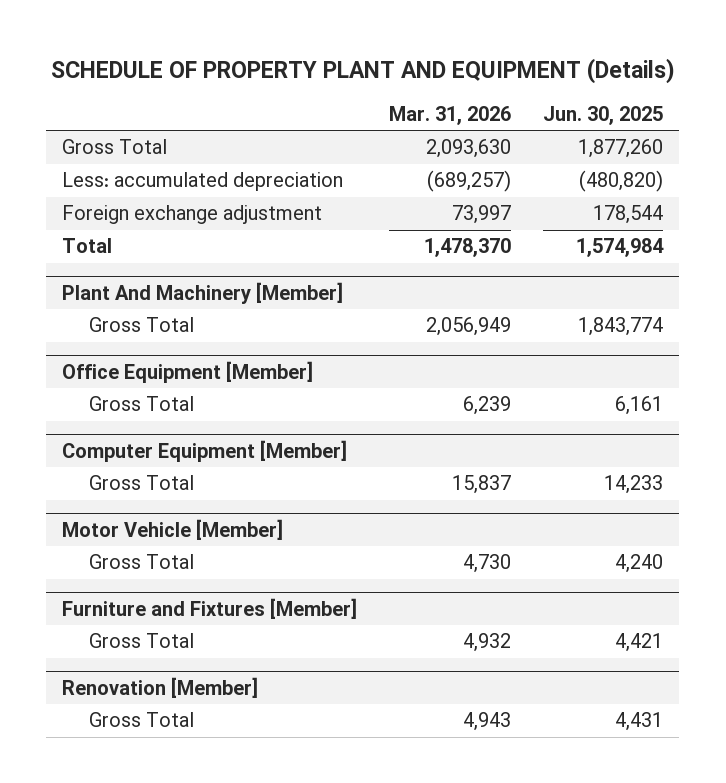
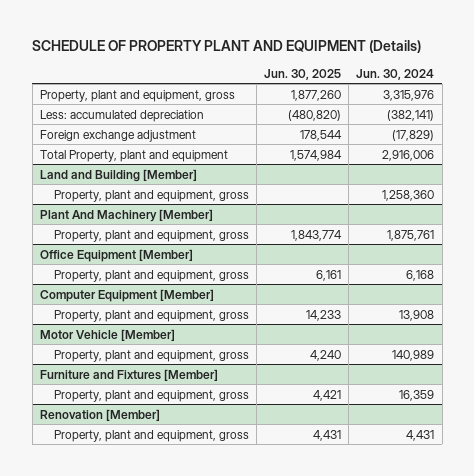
- | Mar. 31, 2026 | Jun. 30, 2025
+ | Jun. 30, 2025 | Jun. 30, 2024
- Gross Total | 2,093,630 | 1,877,260
+ Property, plant and equipment, gross | 1,877,260 | 3,315,976
- Total | 1,478,370 | 1,574,984
+ Total Property, plant and equipment | 1,574,984 | 2,916,006
+ Land and Building [Member]
+ Property, plant and equipment, gross | | 1,258,360
@ Plant And Machinery [Member]
- Gross Total | 2,056,949 | 1,843,774
+ Property, plant and equipment, gross | 1,843,774 | 1,875,761
@ Office Equipment [Member]
- Gross Total | 6,239 | 6,161
+ Property, plant and equipment, gross | 6,161 | 6,168
@ Computer Equipment [Member]
- Gross Total | 15,837 | 14,233
+ Property, plant and equipment, gross | 14,233 | 13,908
@ Motor Vehicle [Member]
- Gross Total | 4,730 | 4,240
+ Property, plant and equipment, gross | 4,240 | 140,989
@ Furniture and Fixtures [Member]
- Gross Total | 4,932 | 4,421
+ Property, plant and equipment, gross | 4,421 | 16,359
@ Renovation [Member]
- Gross Total | 4,943 | 4,431
+ Property, plant and equipment, gross | 4,431 | 4,431

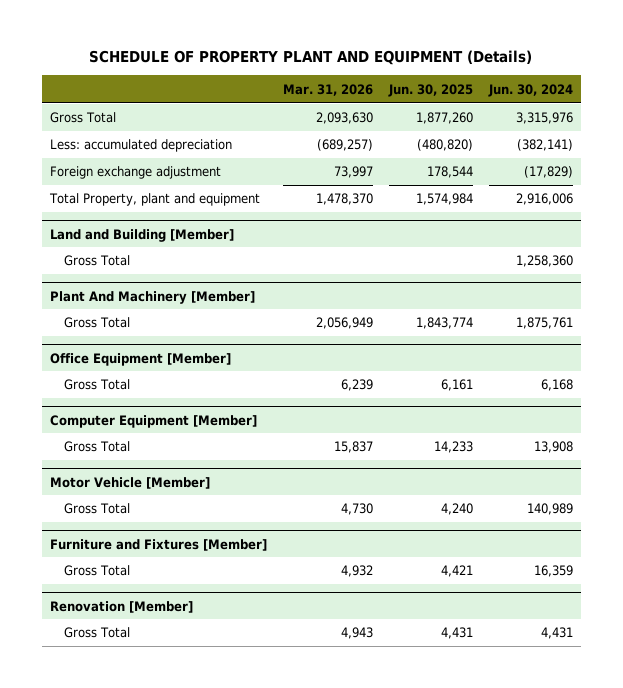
- | Jun. 30, 2025 | Jun. 30, 2024
+ | Mar. 31, 2026 | Jun. 30, 2025 | Jun. 30, 2024
- Property, plant and equipment, gross | 1,877,260 | 3,315,976
+ Gross Total | 2,093,630 | 1,877,260 | 3,315,976
@ Land and Building [Member]
- Property, plant and equipment, gross | | 1,258,360
+ Gross Total | | | 1,258,360
@ Plant And Machinery [Member]
- Property, plant and equipment, gross | 1,843,774 | 1,875,761
+ Gross Total | 2,056,949 | 1,843,774 | 1,875,761
@ Office Equipment [Member]
- Property, plant and equipment, gross | 6,161 | 6,168
+ Gross Total | 6,239 | 6,161 | 6,168
@ Computer Equipment [Member]
- Property, plant and equipment, gross | 14,233 | 13,908
+ Gross Total | 15,837 | 14,233 | 13,908
@ Motor Vehicle [Member]
- Property, plant and equipment, gross | 4,240 | 140,989
+ Gross Total | 4,730 | 4,240 | 140,989
@ Furniture and Fixtures [Member]
- Property, plant and equipment, gross | 4,421 | 16,359
+ Gross Total | 4,932 | 4,421 | 16,359
@ Renovation [Member]
- Property, plant and equipment, gross | 4,431 | 4,431
+ Gross Total | 4,943 | 4,431 | 4,431

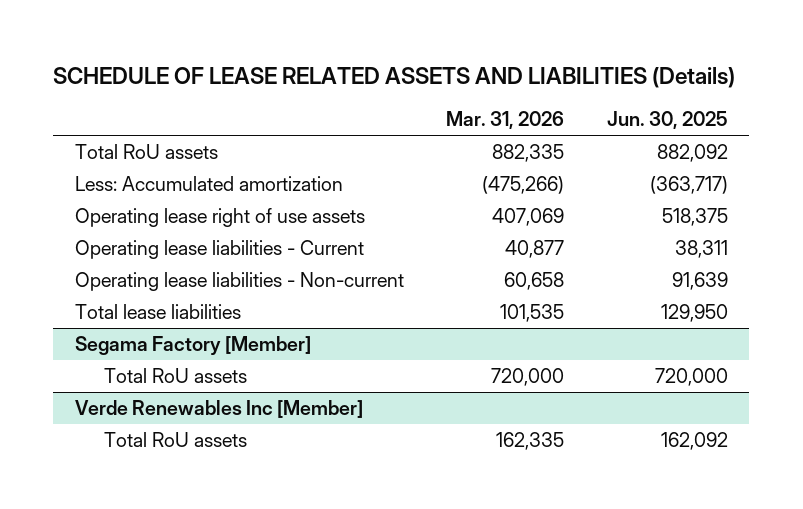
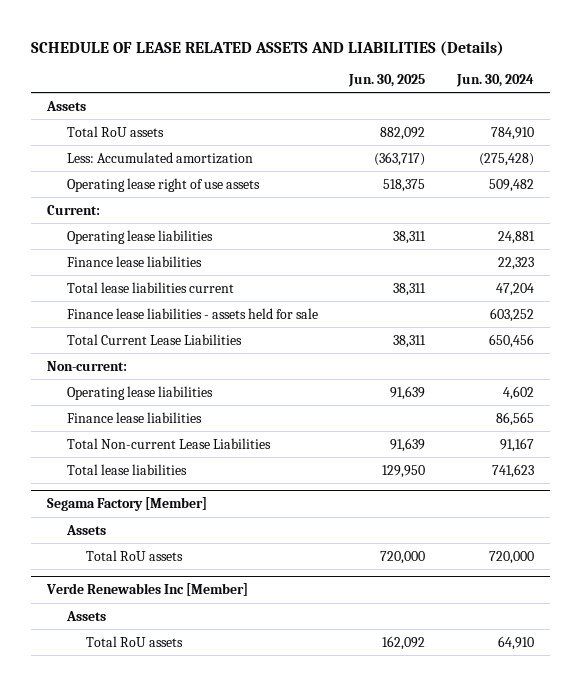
- | Mar. 31, 2026 | Jun. 30, 2025
+ | Jun. 30, 2025 | Jun. 30, 2024
+ Assets
- Operating lease liabilities - Current | 40,877 | 38,311
- Operating lease liabilities - Non-current | 60,658 | 91,639
+ Current:
+ Operating lease liabilities | 38,311 | 24,881
+ Finance lease liabilities | | 22,323
+ Total lease liabilities current | 38,311 | 47,204
+ Finance lease liabilities - assets held for sale | | 603,252
+ Total Current Lease Liabilities | 38,311 | 650,456
+ Non-current:
+ Operating lease liabilities | 91,639 | 4,602
+ Finance lease liabilities | | 86,565
+ Total Non-current Lease Liabilities | 91,639 | 91,167
@ Segama Factory [Member]
+ Assets
@ Verde Renewables Inc [Member]
+ Assets

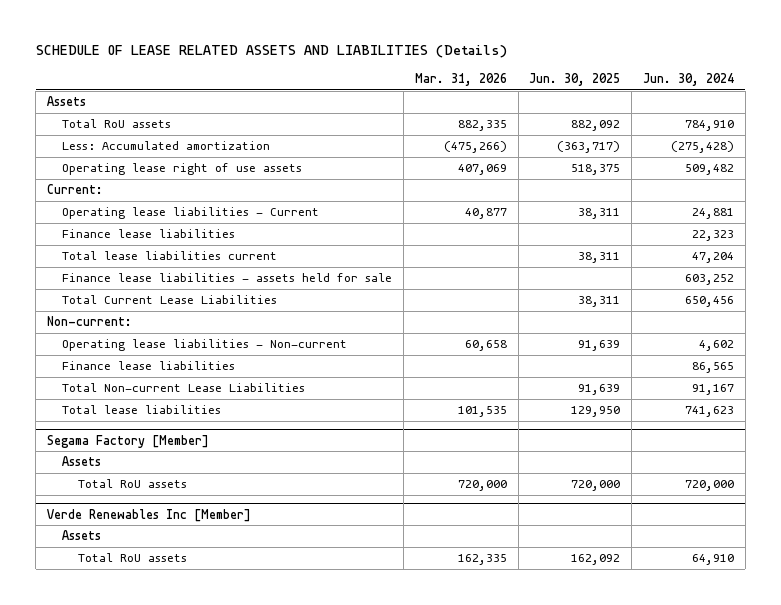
- | Jun. 30, 2025 | Jun. 30, 2024
+ | Mar. 31, 2026 | Jun. 30, 2025 | Jun. 30, 2024
- Operating lease liabilities | 38,311 | 24,881
+ Operating lease liabilities - Current | 40,877 | 38,311 | 24,881
- Operating lease liabilities | 91,639 | 4,602
+ Operating lease liabilities - Non-current | 60,658 | 91,639 | 4,602

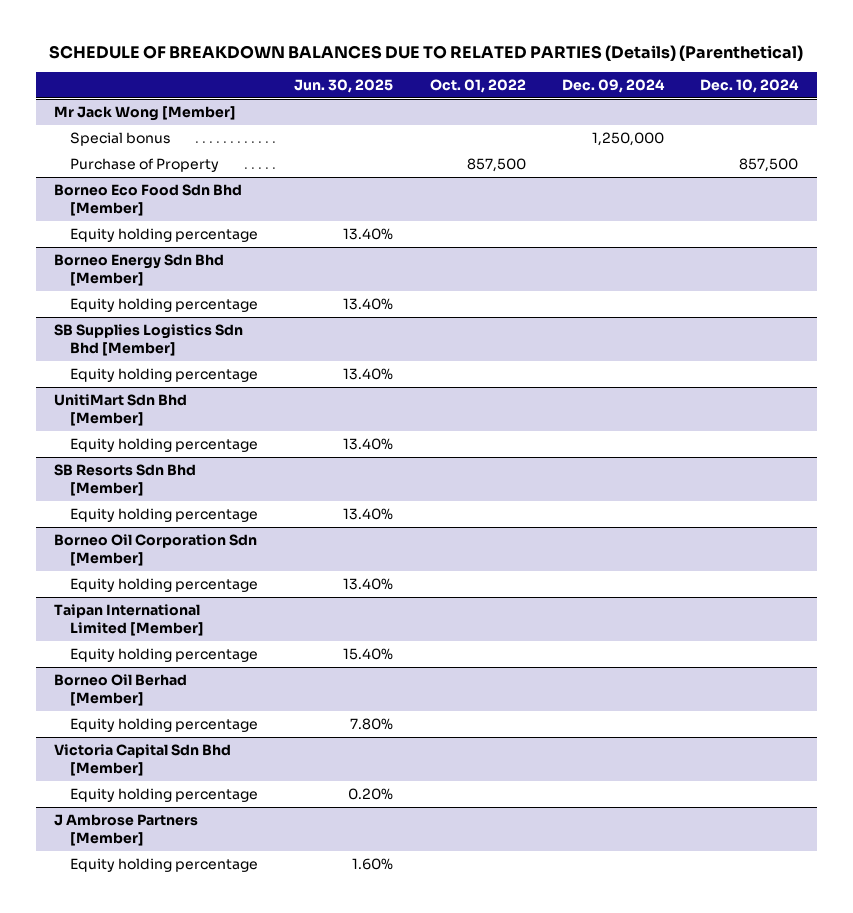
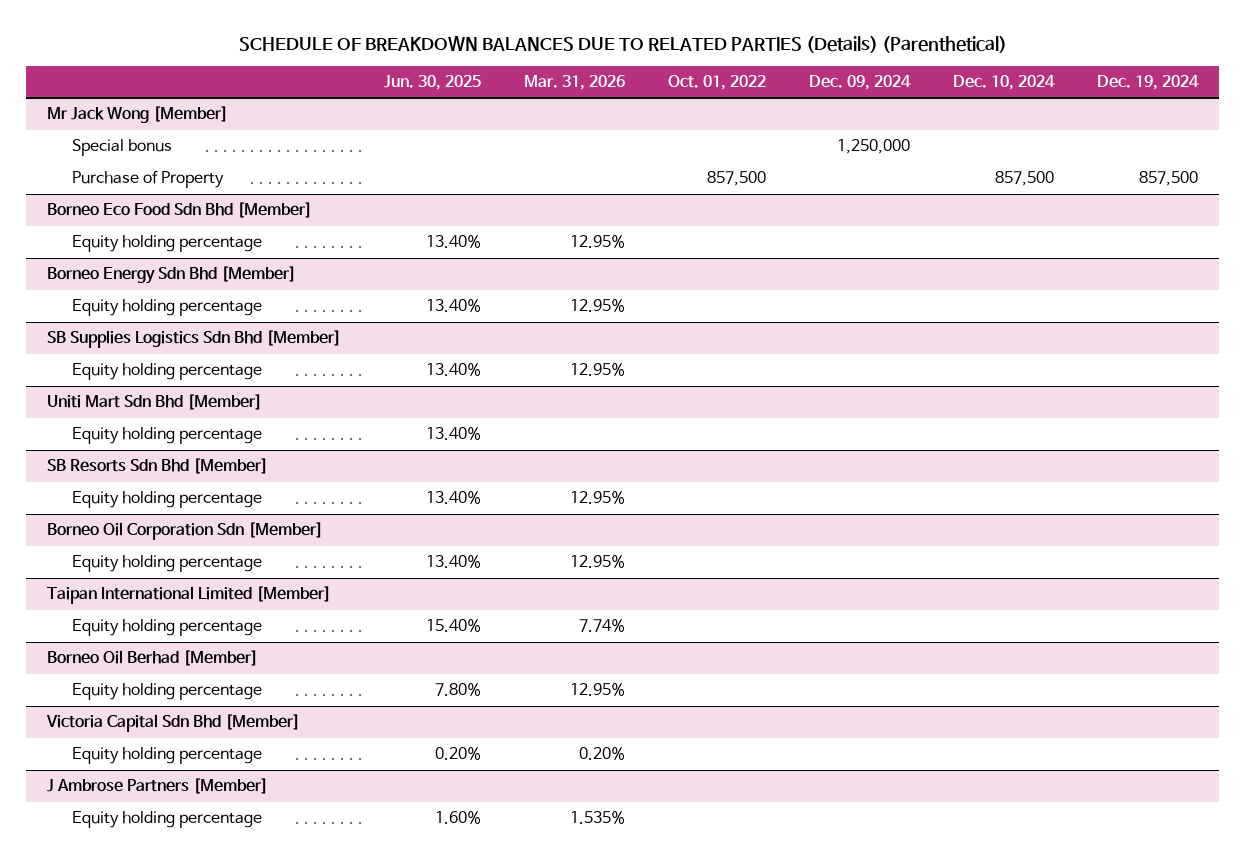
- | Jun. 30, 2025 | Oct. 01, 2022 | Dec. 09, 2024 | Dec. 10, 2024
+ | Jun. 30, 2025 | Mar. 31, 2026 | Oct. 01, 2022 | Dec. 09, 2024 | Dec. 10, 2024 | Dec. 19, 2024
- UnitiMart Sdn Bhd [Member]
+ Uniti Mart Sdn Bhd [Member]

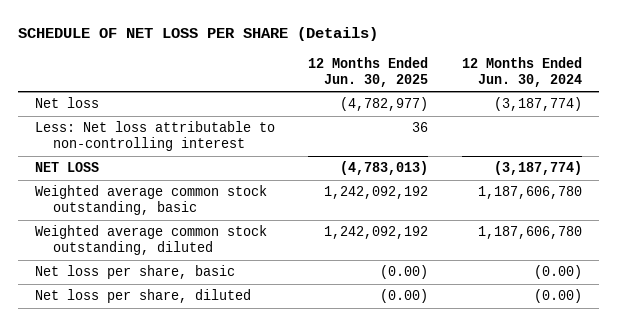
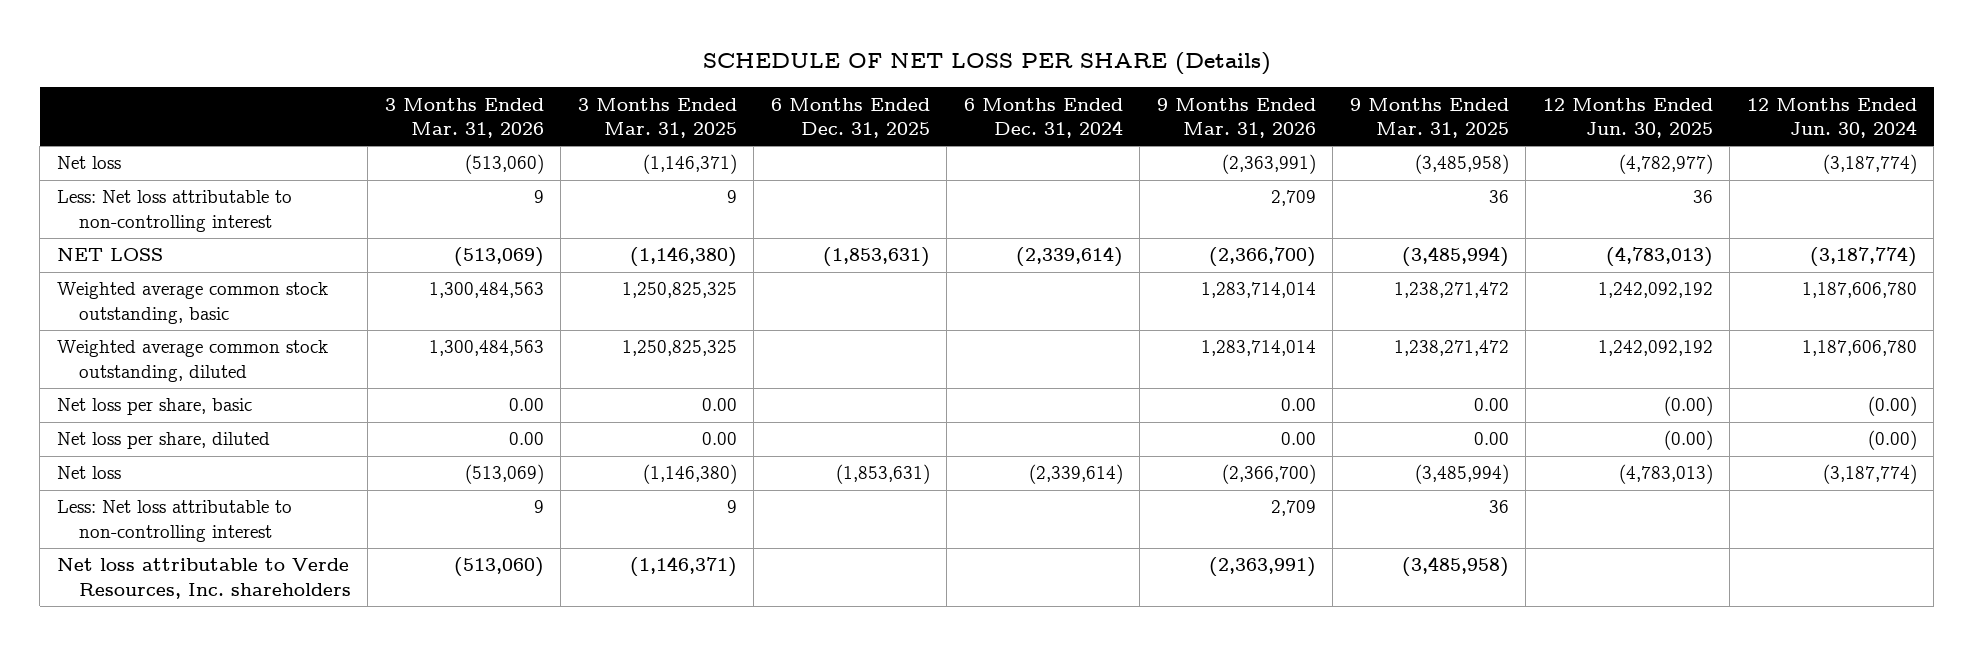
- | 12 Months Ended Jun. 30, 2025 | 12 Months Ended Jun. 30, 2024
+ | 3 Months Ended Mar. 31, 2026 | 3 Months Ended Mar. 31, 2025 | 6 Months Ended Dec. 31, 2025 | 6 Months Ended Dec. 31, 2024 | 9 Months Ended Mar. 31, 2026 | 9 Months Ended Mar. 31, 2025 | 12 Months Ended Jun. 30, 2025 | 12 Months Ended Jun. 30, 2024
+ Net loss | (513,069) | (1,146,380) | (1,853,631) | (2,339,614) | (2,366,700) | (3,485,994) | (4,783,013) | (3,187,774)
+ Less: Net loss attributable to non-controlling interest | 9 | 9 | | | 2,709 | 36 | |
+ Net loss attributable to Verde Resources, Inc. shareholders | (513,060) | (1,146,371) | | | (2,363,991) | (3,485,958) | |

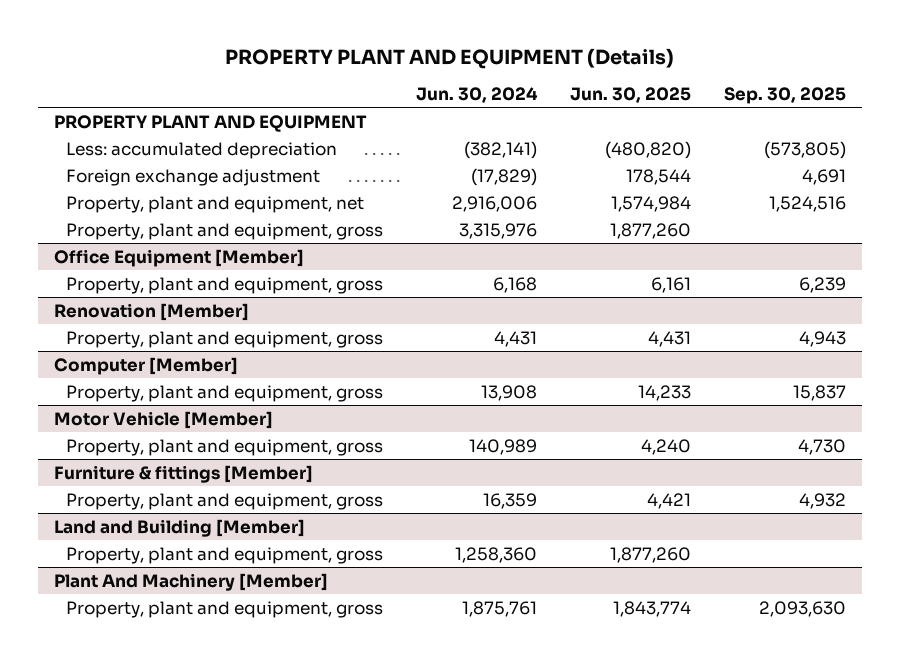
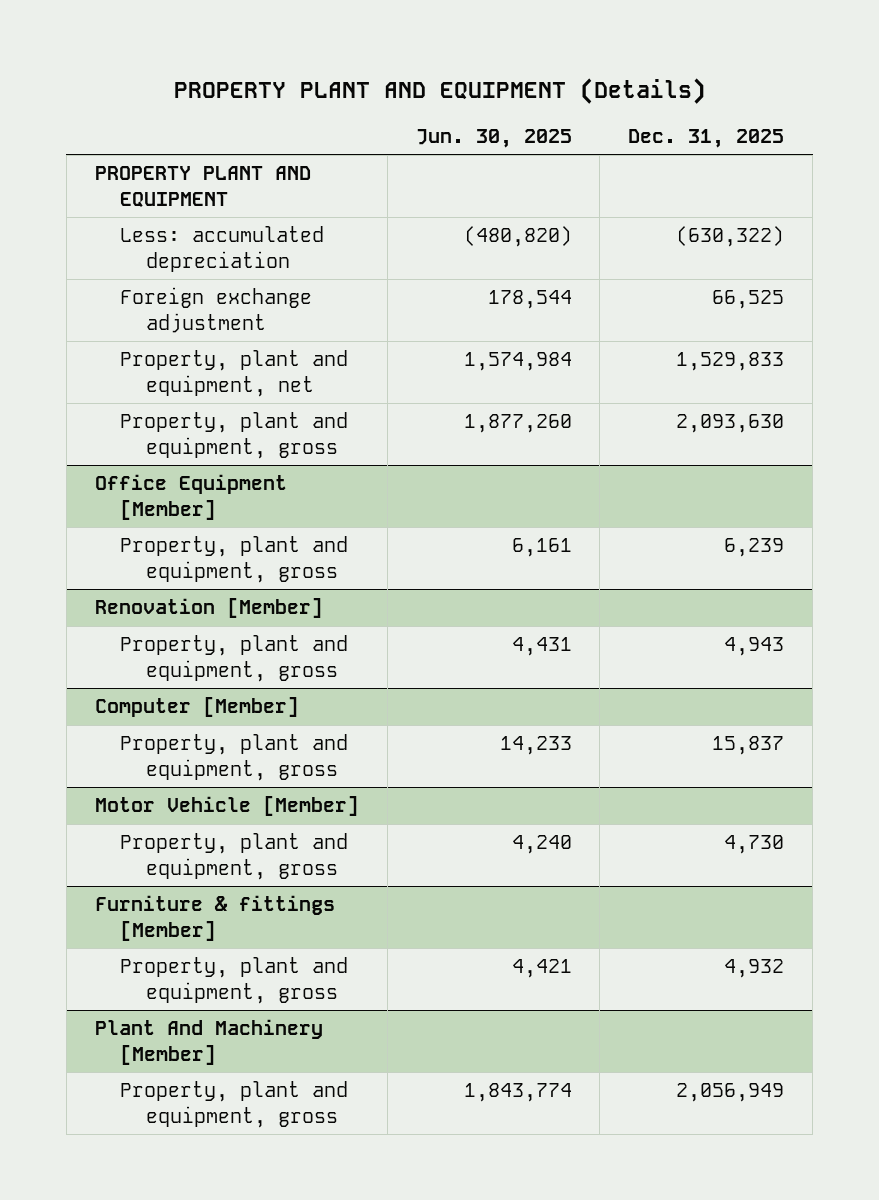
- | Jun. 30, 2024 | Jun. 30, 2025 | Sep. 30, 2025
+ | Jun. 30, 2025 | Dec. 31, 2025
- Land and Building [Member]
- Property, plant and equipment, gross | 1,258,360 | 1,877,260 |

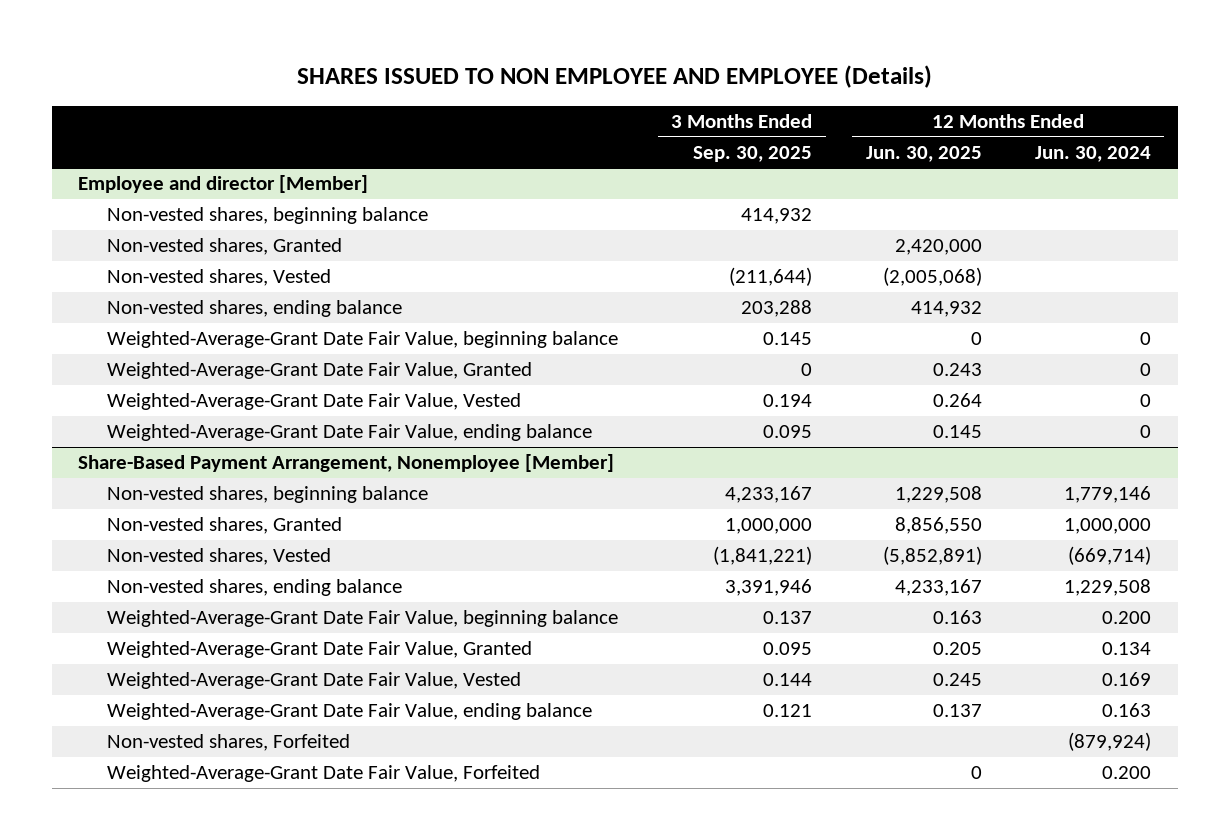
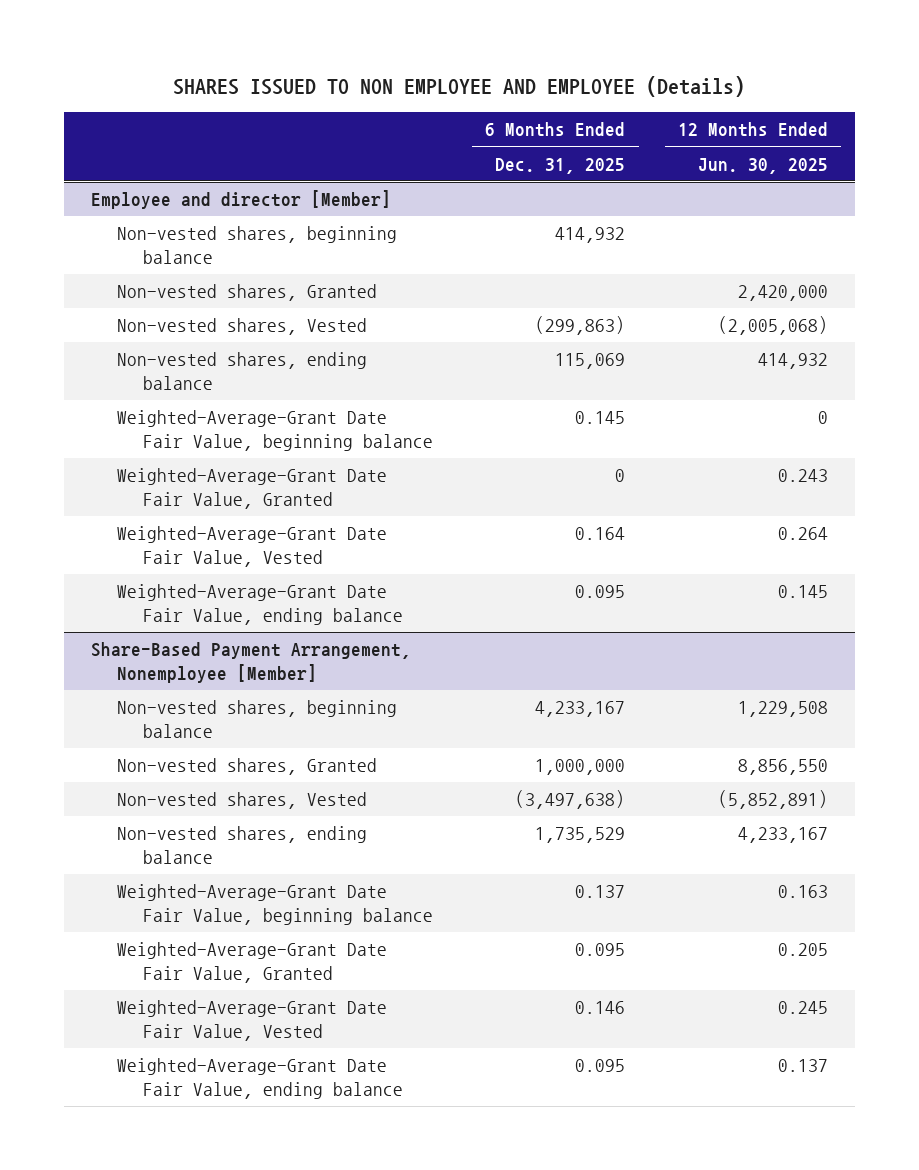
- | 3 Months Ended Sep. 30, 2025 | 12 Months Ended Jun. 30, 2025 | 12 Months Ended Jun. 30, 2024
+ | 6 Months Ended Dec. 31, 2025 | 12 Months Ended Jun. 30, 2025
@ Share-Based Payment Arrangement, Nonemployee [Member]
- Non-vested shares, Forfeited | | | (879,924)
- Weighted-Average-Grant Date Fair Value, Forfeited | | 0 | 0.200

